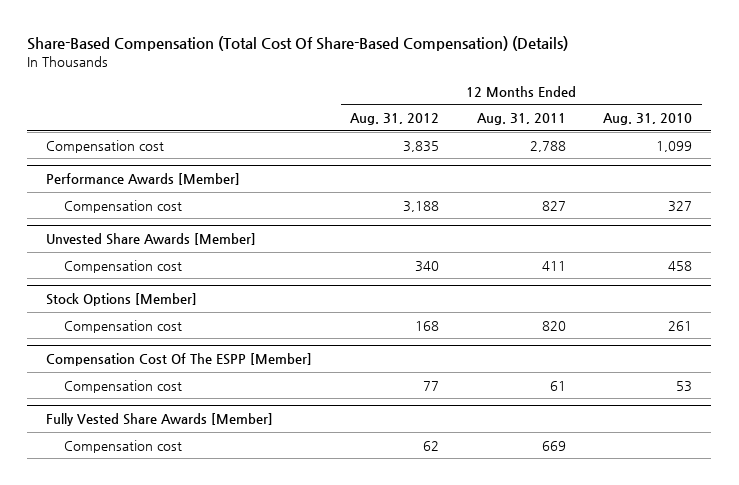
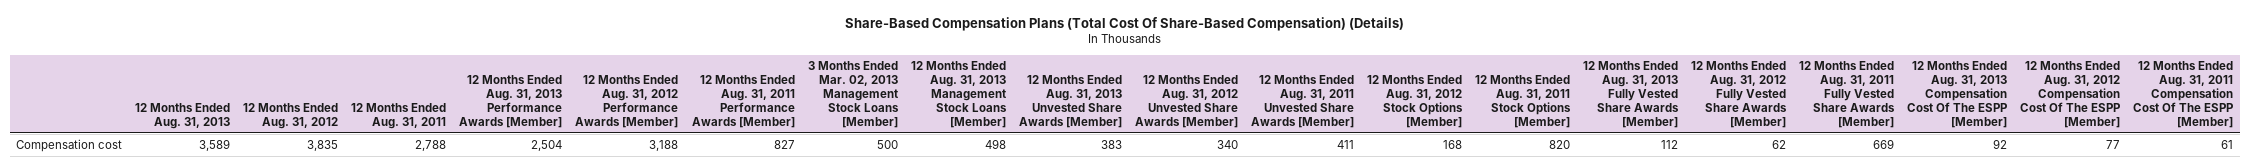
- Share-Based Compensation (Total Cost Of Share-Based Compensation) (Details)
+ Share-Based Compensation Plans (Total Cost Of Share-Based Compensation) (Details)
- | 12 Months Ended Aug. 31, 2012 | 12 Months Ended Aug. 31, 2011 | 12 Months Ended Aug. 31, 2010
+ | 12 Months Ended Aug. 31, 2013 | 12 Months Ended Aug. 31, 2012 | 12 Months Ended Aug. 31, 2011 | 12 Months Ended Aug. 31, 2013 Performance Awards [Member] | 12 Months Ended Aug. 31, 2012 Performance Awards [Member] | 12 Months Ended Aug. 31, 2011 Performance Awards [Member] | 3 Months Ended Mar. 02, 2013 Management Stock Loans [Member] | 12 Months Ended Aug. 31, 2013 Management Stock Loans [Member] | 12 Months Ended Aug. 31, 2013 Unvested Share Awards [Member] | 12 Months Ended Aug. 31, 2012 Unvested Share Awards [Member] | 12 Months Ended Aug. 31, 2011 Unvested Share Awards [Member] | 12 Months Ended Aug. 31, 2012 Stock Options [Member] | 12 Months Ended Aug. 31, 2011 Stock Options [Member] | 12 Months Ended Aug. 31, 2013 Fully Vested Share Awards [Member] | 12 Months Ended Aug. 31, 2012 Fully Vested Share Awards [Member] | 12 Months Ended Aug. 31, 2011 Fully Vested Share Awards [Member] | 12 Months Ended Aug. 31, 2013 Compensation Cost Of The ESPP [Member] | 12 Months Ended Aug. 31, 2012 Compensation Cost Of The ESPP [Member] | 12 Months Ended Aug. 31, 2011 Compensation Cost Of The ESPP [Member]
- Performance Awards [Member]
- Compensation cost | 3,188 | 827 | 327
- Unvested Share Awards [Member]
- Compensation cost | 340 | 411 | 458
- Stock Options [Member]
- Compensation cost | 168 | 820 | 261
- Compensation Cost Of The ESPP [Member]
- Compensation cost | 77 | 61 | 53
- Fully Vested Share Awards [Member]
- Compensation cost | 62 | 669 |

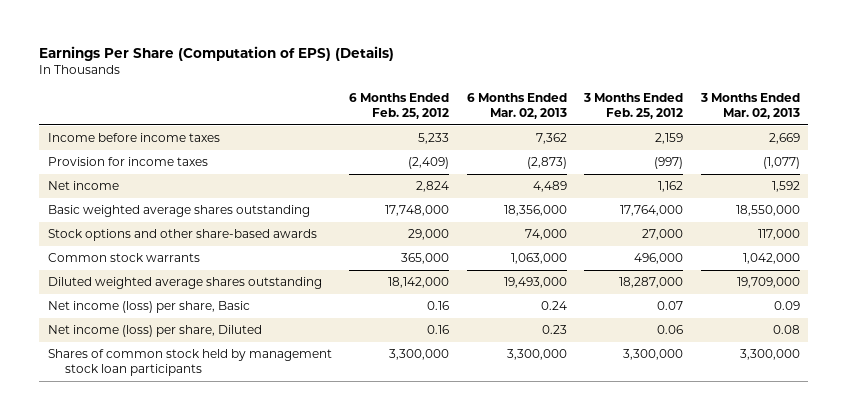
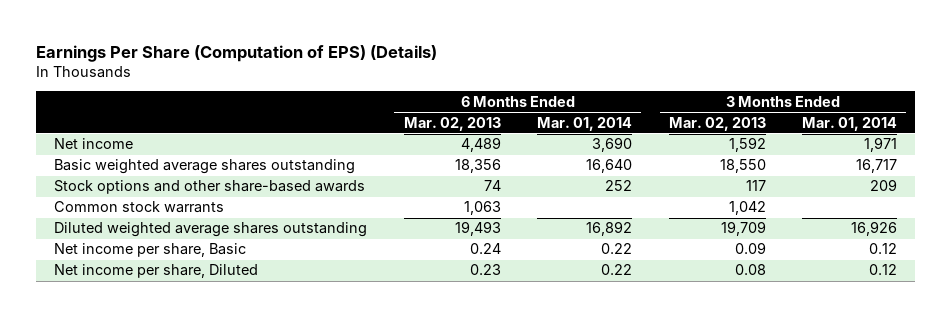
- | 6 Months Ended Feb. 25, 2012 | 6 Months Ended Mar. 02, 2013 | 3 Months Ended Feb. 25, 2012 | 3 Months Ended Mar. 02, 2013
+ | 6 Months Ended Mar. 02, 2013 | 6 Months Ended Mar. 01, 2014 | 3 Months Ended Mar. 02, 2013 | 3 Months Ended Mar. 01, 2014
- Income before income taxes | 5,233 | 7,362 | 2,159 | 2,669
- Provision for income taxes | (2,409) | (2,873) | (997) | (1,077)
- Basic weighted average shares outstanding | 17,748,000 | 18,356,000 | 17,764,000 | 18,550,000
- Stock options and other share-based awards | 29,000 | 74,000 | 27,000 | 117,000
- Common stock warrants | 365,000 | 1,063,000 | 496,000 | 1,042,000
- Diluted weighted average shares outstanding | 18,142,000 | 19,493,000 | 18,287,000 | 19,709,000
- Net income (loss) per share, Basic | 0.16 | 0.24 | 0.07 | 0.09
- Net income (loss) per share, Diluted | 0.16 | 0.23 | 0.06 | 0.08
- Shares of common stock held by management stock loan participants | 3,300,000 | 3,300,000 | 3,300,000 | 3,300,000
+ Basic weighted average shares outstanding | 18,356 | 16,640 | 18,550 | 16,717
+ Stock options and other share-based awards | 74 | 252 | 117 | 209
+ Common stock warrants | 1,063 | | 1,042 |
+ Diluted weighted average shares outstanding | 19,493 | 16,892 | 19,709 | 16,926
+ Net income per share, Basic | 0.24 | 0.22 | 0.09 | 0.12
+ Net income per share, Diluted | 0.23 | 0.22 | 0.08 | 0.12

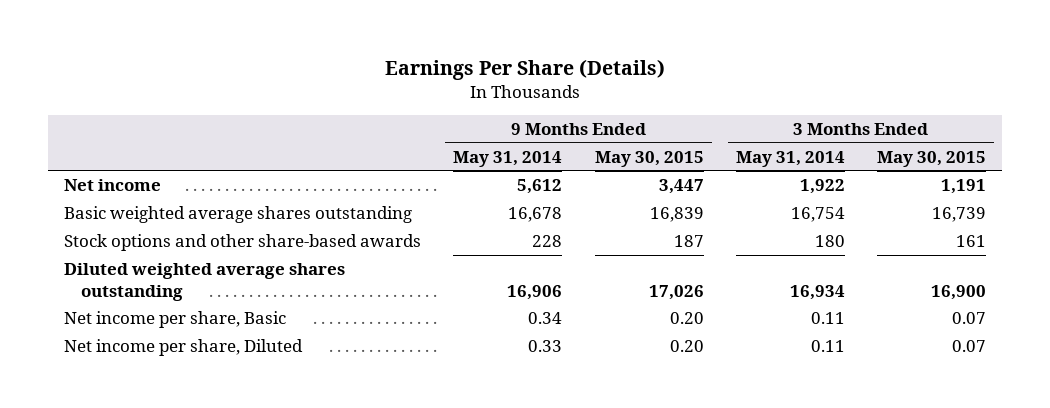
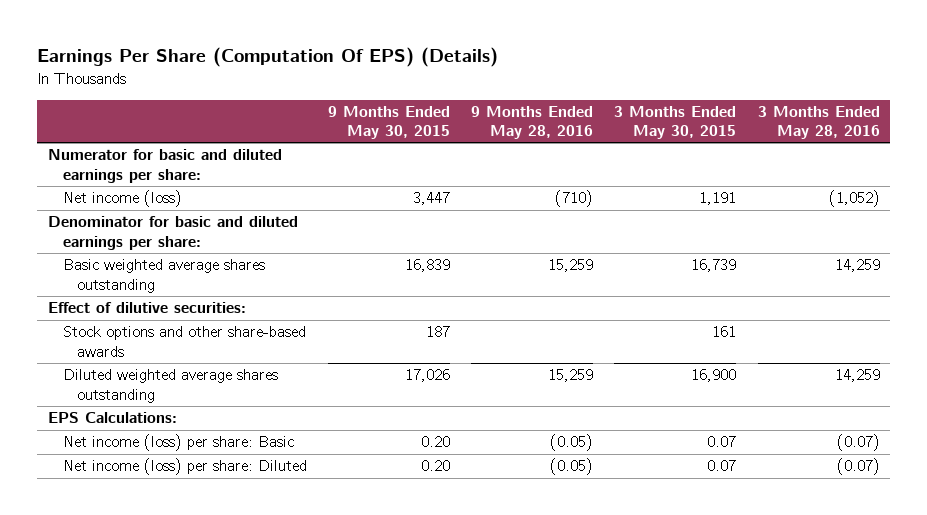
- Earnings Per Share (Details)
+ Earnings Per Share (Computation Of EPS) (Details)
- | 9 Months Ended May 31, 2014 | 9 Months Ended May 30, 2015 | 3 Months Ended May 31, 2014 | 3 Months Ended May 30, 2015
+ | 9 Months Ended May 30, 2015 | 9 Months Ended May 28, 2016 | 3 Months Ended May 30, 2015 | 3 Months Ended May 28, 2016
- Net income | 5,612 | 3,447 | 1,922 | 1,191
+ Numerator for basic and diluted earnings per share:
+ Net income (loss) | 3,447 | (710) | 1,191 | (1,052)
+ Denominator for basic and diluted earnings per share:
+ Effect of dilutive securities:
- Net income per share, Basic | 0.34 | 0.20 | 0.11 | 0.07
- Net income per share, Diluted | 0.33 | 0.20 | 0.11 | 0.07
+ EPS Calculations:
+ Net income (loss) per share: Basic | 0.20 | (0.05) | 0.07 | (0.07)
+ Net income (loss) per share: Diluted | 0.20 | (0.05) | 0.07 | (0.07)

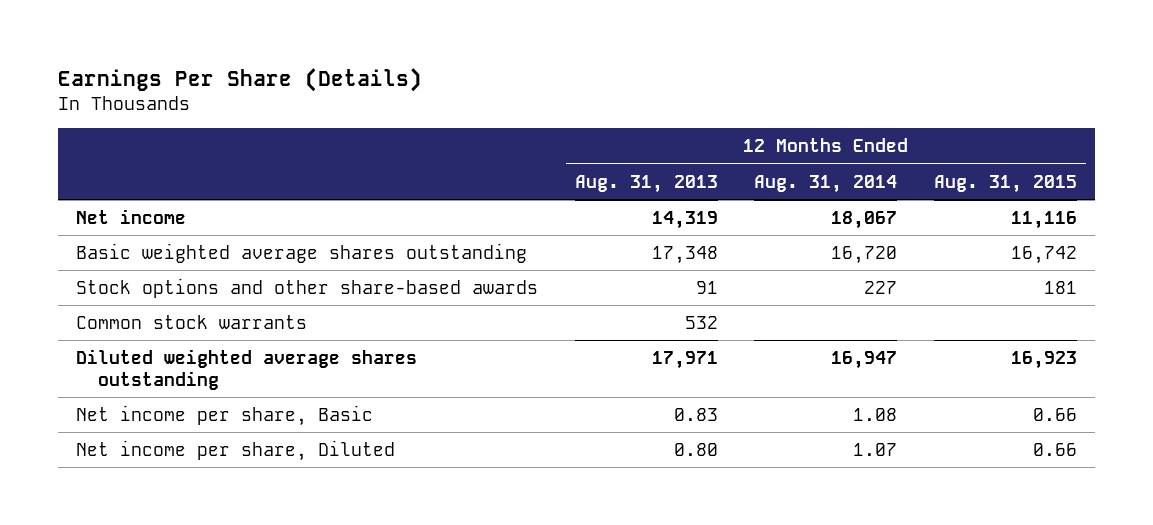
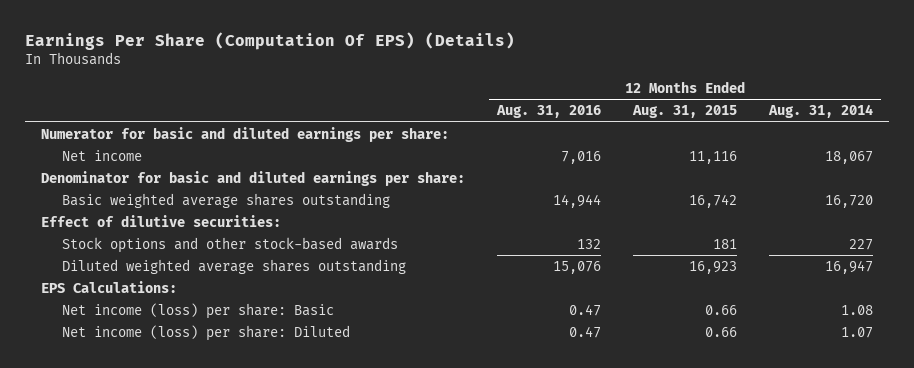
- Earnings Per Share (Details)
+ Earnings Per Share (Computation Of EPS) (Details)
- | 12 Months Ended Aug. 31, 2013 | 12 Months Ended Aug. 31, 2014 | 12 Months Ended Aug. 31, 2015
+ | 12 Months Ended Aug. 31, 2016 | 12 Months Ended Aug. 31, 2015 | 12 Months Ended Aug. 31, 2014
+ Numerator for basic and diluted earnings per share:
+ Denominator for basic and diluted earnings per share:
- Stock options and other share-based awards | 91 | 227 | 181
- Common stock warrants | 532 | |
+ Effect of dilutive securities:
+ Stock options and other stock-based awards | 132 | 181 | 227
- Net income per share, Basic | 0.83 | 1.08 | 0.66
- Net income per share, Diluted | 0.80 | 1.07 | 0.66
+ EPS Calculations:
+ Net income (loss) per share: Basic | 0.47 | 0.66 | 1.08
+ Net income (loss) per share: Diluted | 0.47 | 0.66 | 1.07

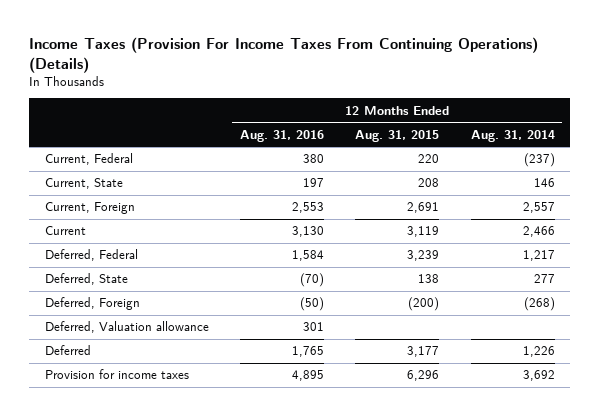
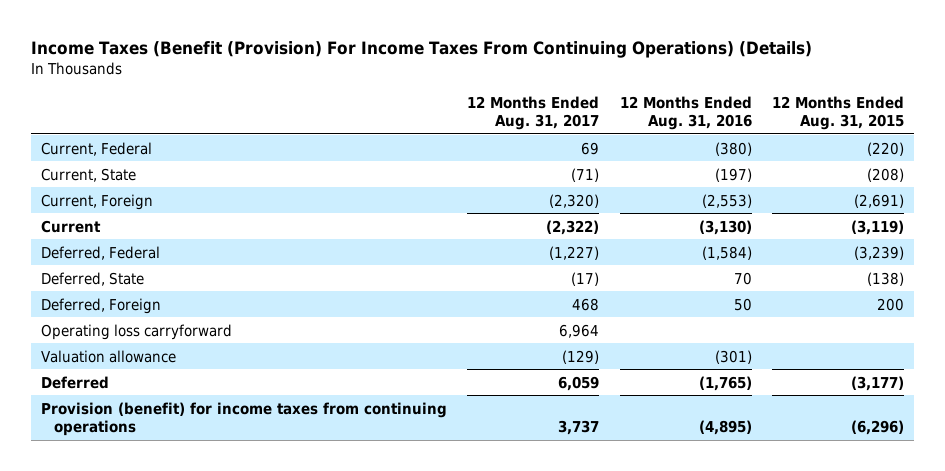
- Income Taxes (Provision For Income Taxes From Continuing Operations) (Details)
+ Income Taxes (Benefit (Provision) For Income Taxes From Continuing Operations) (Details)
- | 12 Months Ended Aug. 31, 2016 | 12 Months Ended Aug. 31, 2015 | 12 Months Ended Aug. 31, 2014
+ | 12 Months Ended Aug. 31, 2017 | 12 Months Ended Aug. 31, 2016 | 12 Months Ended Aug. 31, 2015
- Current, Federal | 380 | 220 | (237)
- Current, State | 197 | 208 | 146
- Current, Foreign | 2,553 | 2,691 | 2,557
- Current | 3,130 | 3,119 | 2,466
- Deferred, Federal | 1,584 | 3,239 | 1,217
- Deferred, State | (70) | 138 | 277
- Deferred, Foreign | (50) | (200) | (268)
- Deferred, Valuation allowance | 301 | |
- Deferred | 1,765 | 3,177 | 1,226
- Provision for income taxes | 4,895 | 6,296 | 3,692
+ Current, Federal | 69 | (380) | (220)
+ Current, State | (71) | (197) | (208)
+ Current, Foreign | (2,320) | (2,553) | (2,691)
+ Current | (2,322) | (3,130) | (3,119)
+ Deferred, Federal | (1,227) | (1,584) | (3,239)
+ Deferred, State | (17) | 70 | (138)
+ Deferred, Foreign | 468 | 50 | 200
+ Operating loss carryforward | 6,964 | |
+ Valuation allowance | (129) | (301) |
+ Deferred | 6,059 | (1,765) | (3,177)
+ Provision (benefit) for income taxes from continuing operations | 3,737 | (4,895) | (6,296)

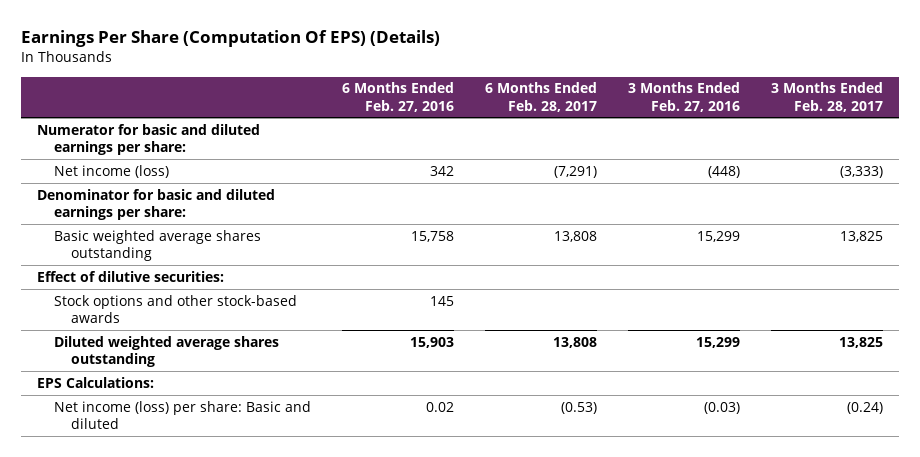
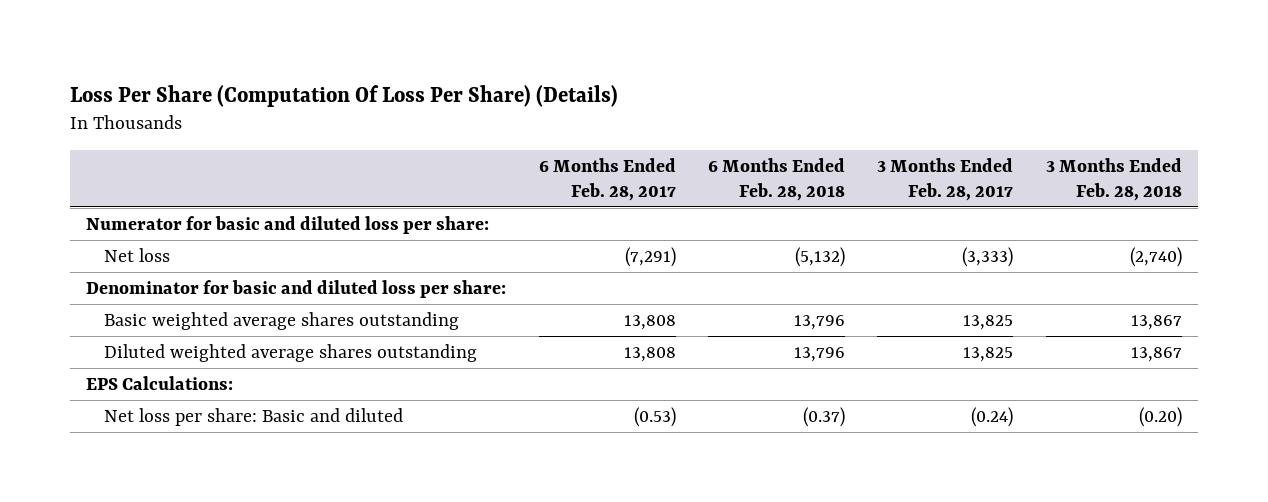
- Earnings Per Share (Computation Of EPS) (Details)
+ Loss Per Share (Computation Of Loss Per Share) (Details)
- | 6 Months Ended Feb. 27, 2016 | 6 Months Ended Feb. 28, 2017 | 3 Months Ended Feb. 27, 2016 | 3 Months Ended Feb. 28, 2017
+ | 6 Months Ended Feb. 28, 2017 | 6 Months Ended Feb. 28, 2018 | 3 Months Ended Feb. 28, 2017 | 3 Months Ended Feb. 28, 2018
- Numerator for basic and diluted earnings per share:
- Net income (loss) | 342 | (7,291) | (448) | (3,333)
- Denominator for basic and diluted earnings per share:
+ Numerator for basic and diluted loss per share:
+ Net loss | (7,291) | (5,132) | (3,333) | (2,740)
+ Denominator for basic and diluted loss per share:
- Effect of dilutive securities:
- Stock options and other stock-based awards | 145 | | |
- Net income (loss) per share: Basic and diluted | 0.02 | (0.53) | (0.03) | (0.24)
+ Net loss per share: Basic and diluted | (0.53) | (0.37) | (0.24) | (0.20)

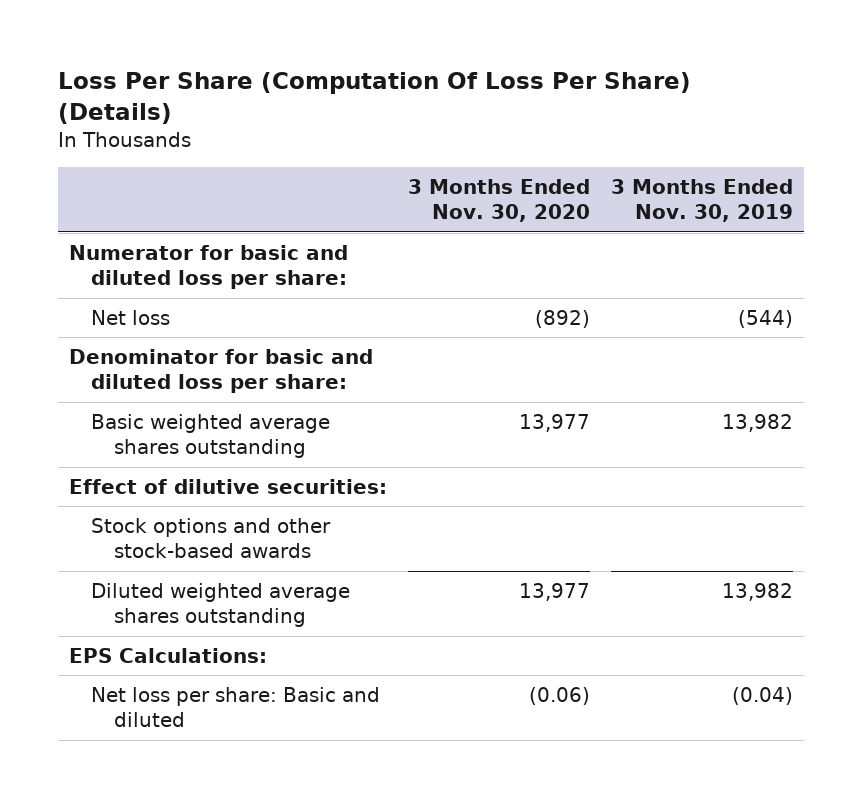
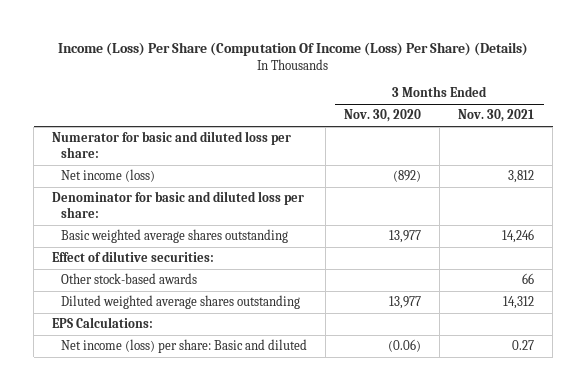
- Loss Per Share (Computation Of Loss Per Share) (Details)
+ Income (Loss) Per Share (Computation Of Income (Loss) Per Share) (Details)
- | 3 Months Ended Nov. 30, 2020 | 3 Months Ended Nov. 30, 2019
+ | 3 Months Ended Nov. 30, 2020 | 3 Months Ended Nov. 30, 2021
- Net loss | (892) | (544)
+ Net income (loss) | (892) | 3,812
- Stock options and other stock-based awards
+ Other stock-based awards | | 66
- Net loss per share: Basic and diluted | (0.06) | (0.04)
+ Net income (loss) per share: Basic and diluted | (0.06) | 0.27

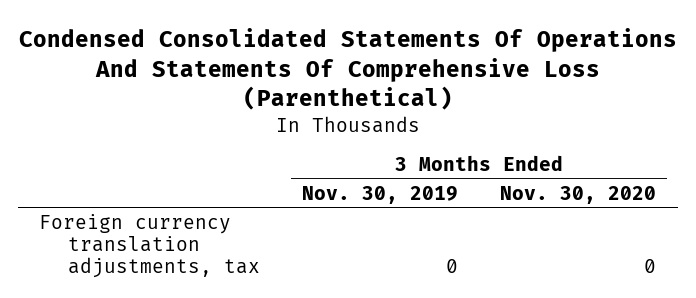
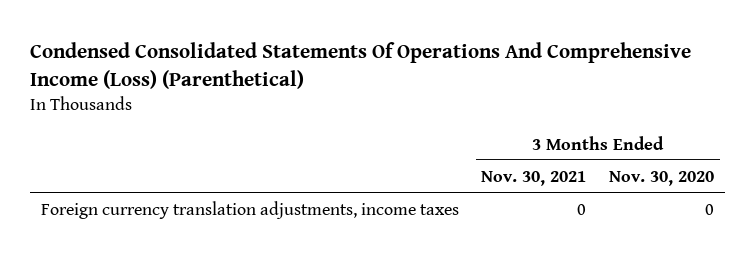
- Condensed Consolidated Statements Of Operations And Statements Of Comprehensive Loss (Parenthetical)
+ Condensed Consolidated Statements Of Operations And Comprehensive Income (Loss) (Parenthetical)
- | 3 Months Ended Nov. 30, 2019 | 3 Months Ended Nov. 30, 2020
+ | 3 Months Ended Nov. 30, 2021 | 3 Months Ended Nov. 30, 2020
- Foreign currency translation adjustments, tax | 0 | 0
+ Foreign currency translation adjustments, income taxes | 0 | 0

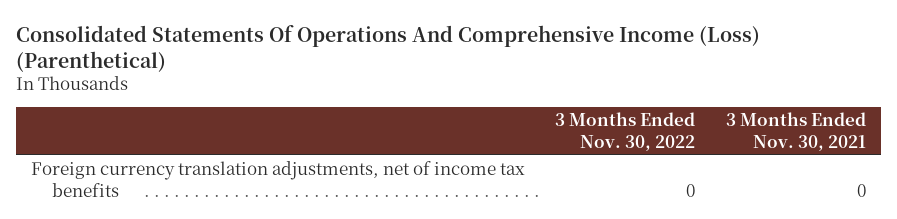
- Condensed Consolidated Statements Of Operations And Comprehensive Income (Loss) (Parenthetical)
+ Consolidated Statements Of Operations And Comprehensive Income (Loss) (Parenthetical)
- | 3 Months Ended Nov. 30, 2021 | 3 Months Ended Nov. 30, 2020
+ | 3 Months Ended Nov. 30, 2022 | 3 Months Ended Nov. 30, 2021
- Foreign currency translation adjustments, income taxes | 0 | 0
+ Foreign currency translation adjustments, net of income tax benefits | 0 | 0

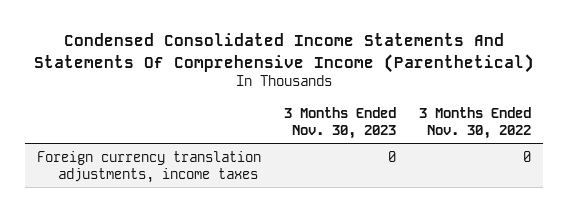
- Consolidated Statements Of Operations And Comprehensive Income (Loss) (Parenthetical)
+ Condensed Consolidated Income Statements And Statements Of Comprehensive Income (Parenthetical)
- | 3 Months Ended Nov. 30, 2022 | 3 Months Ended Nov. 30, 2021
+ | 3 Months Ended Nov. 30, 2023 | 3 Months Ended Nov. 30, 2022
- Foreign currency translation adjustments, net of income tax benefits | 0 | 0
+ Foreign currency translation adjustments, income taxes | 0 | 0

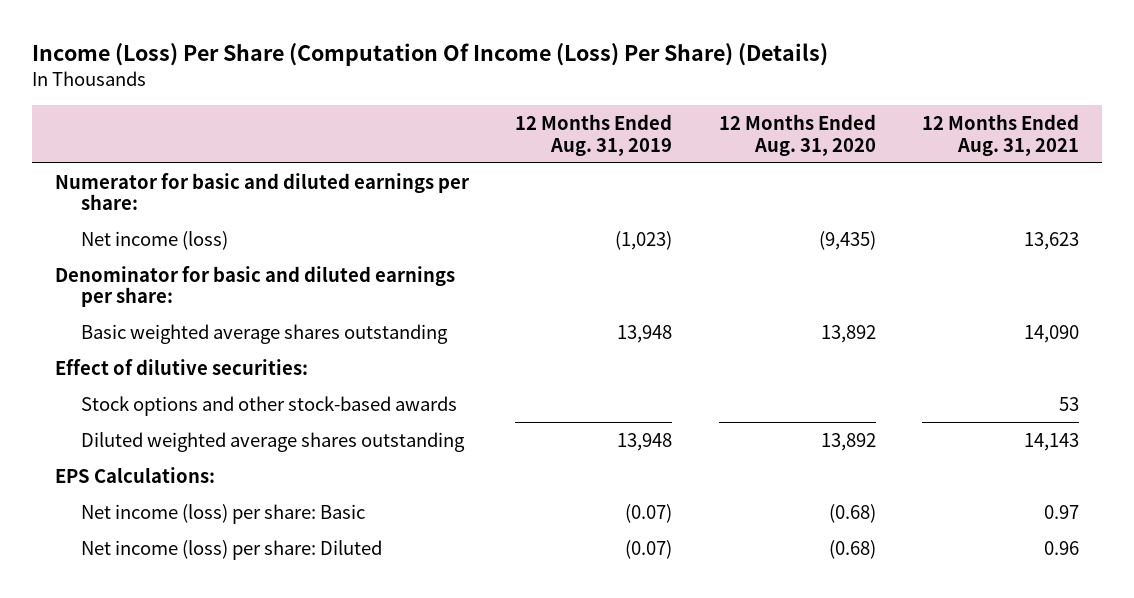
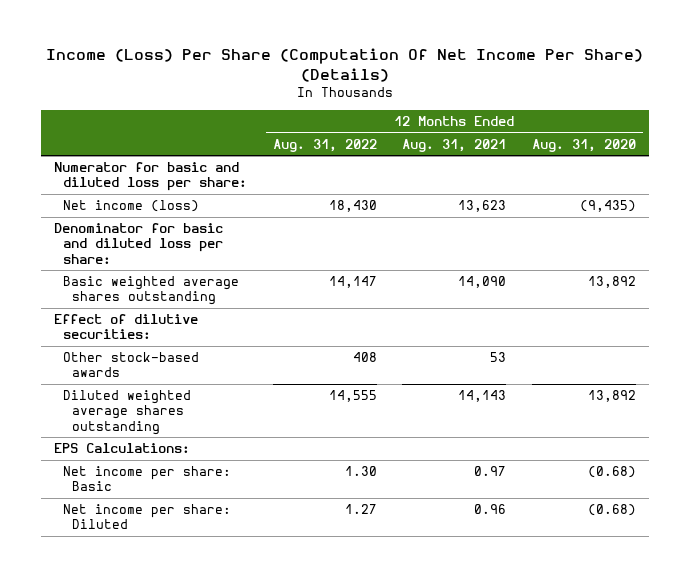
- Income (Loss) Per Share (Computation Of Income (Loss) Per Share) (Details)
+ Income (Loss) Per Share (Computation Of Net Income Per Share) (Details)
- | 12 Months Ended Aug. 31, 2019 | 12 Months Ended Aug. 31, 2020 | 12 Months Ended Aug. 31, 2021
+ | 12 Months Ended Aug. 31, 2022 | 12 Months Ended Aug. 31, 2021 | 12 Months Ended Aug. 31, 2020
- Numerator for basic and diluted earnings per share:
+ Numerator for basic and diluted loss per share:
- Denominator for basic and diluted earnings per share:
+ Denominator for basic and diluted loss per share:
- Stock options and other stock-based awards | | | 53
+ Other stock-based awards | 408 | 53 |
- Net income (loss) per share: Basic | (0.07) | (0.68) | 0.97
- Net income (loss) per share: Diluted | (0.07) | (0.68) | 0.96
+ Net income per share: Basic | 1.30 | 0.97 | (0.68)
+ Net income per share: Diluted | 1.27 | 0.96 | (0.68)

